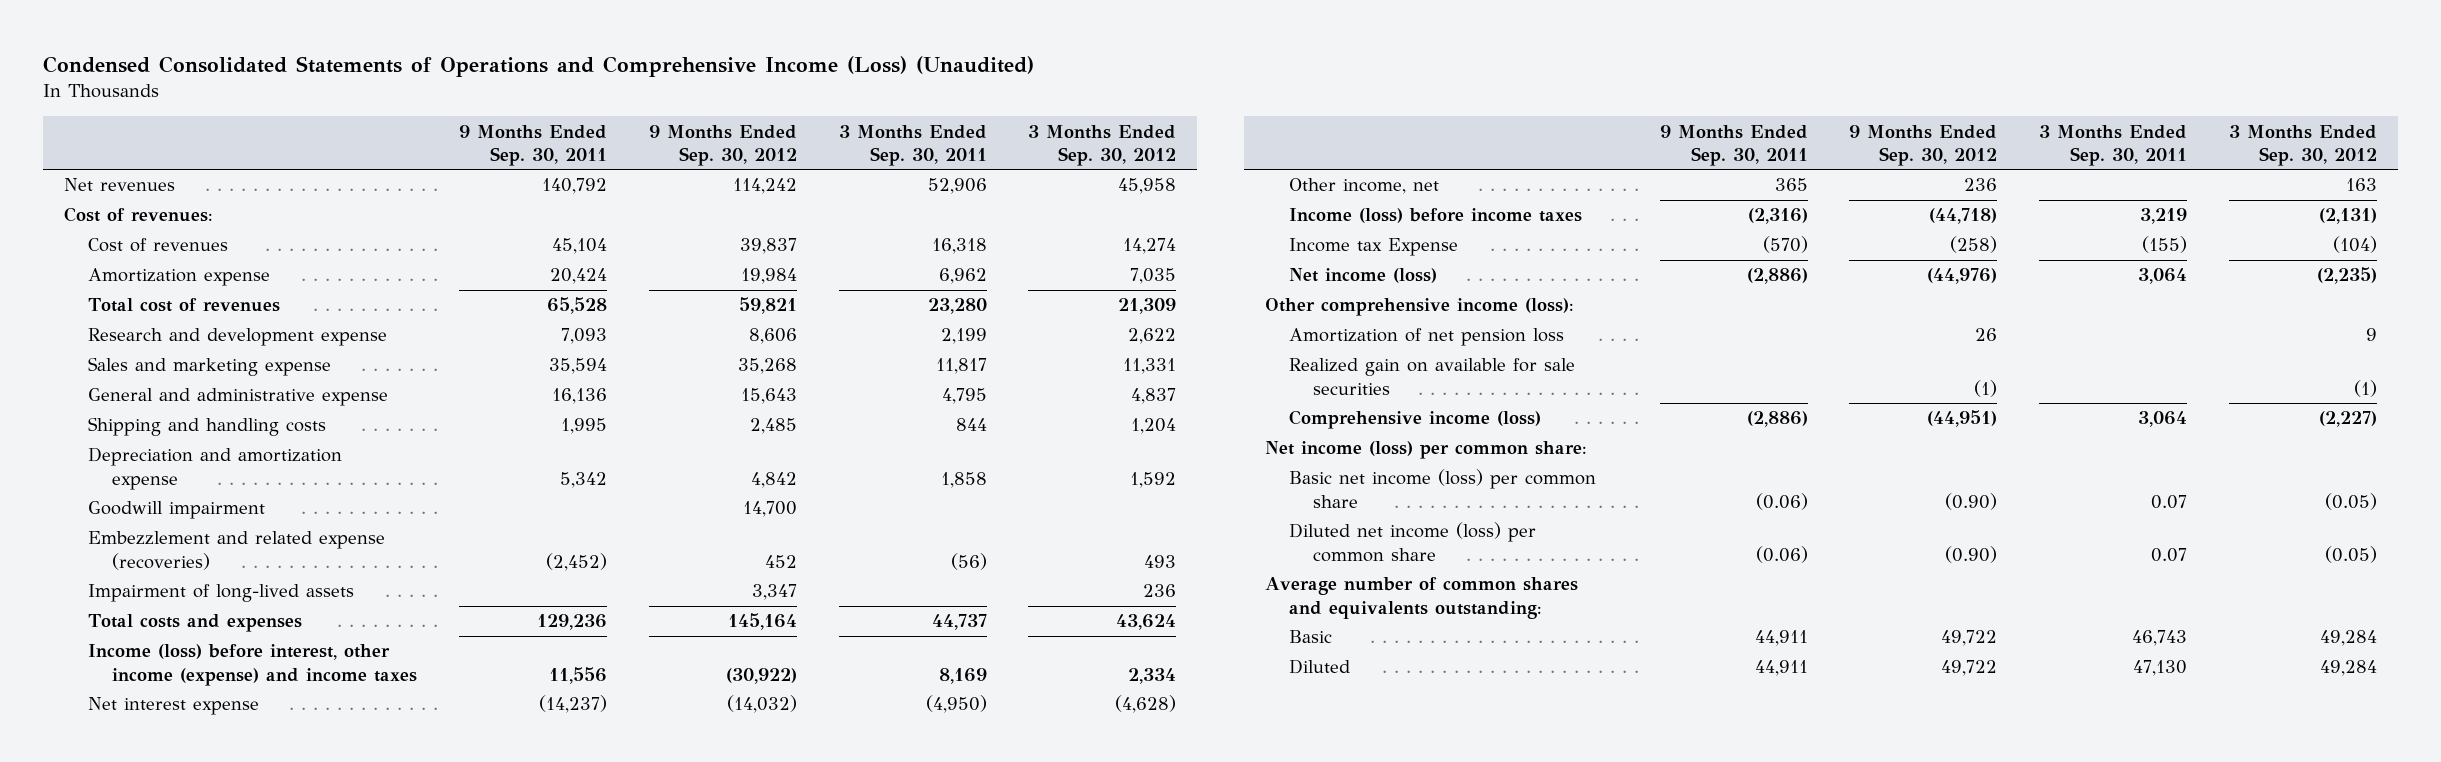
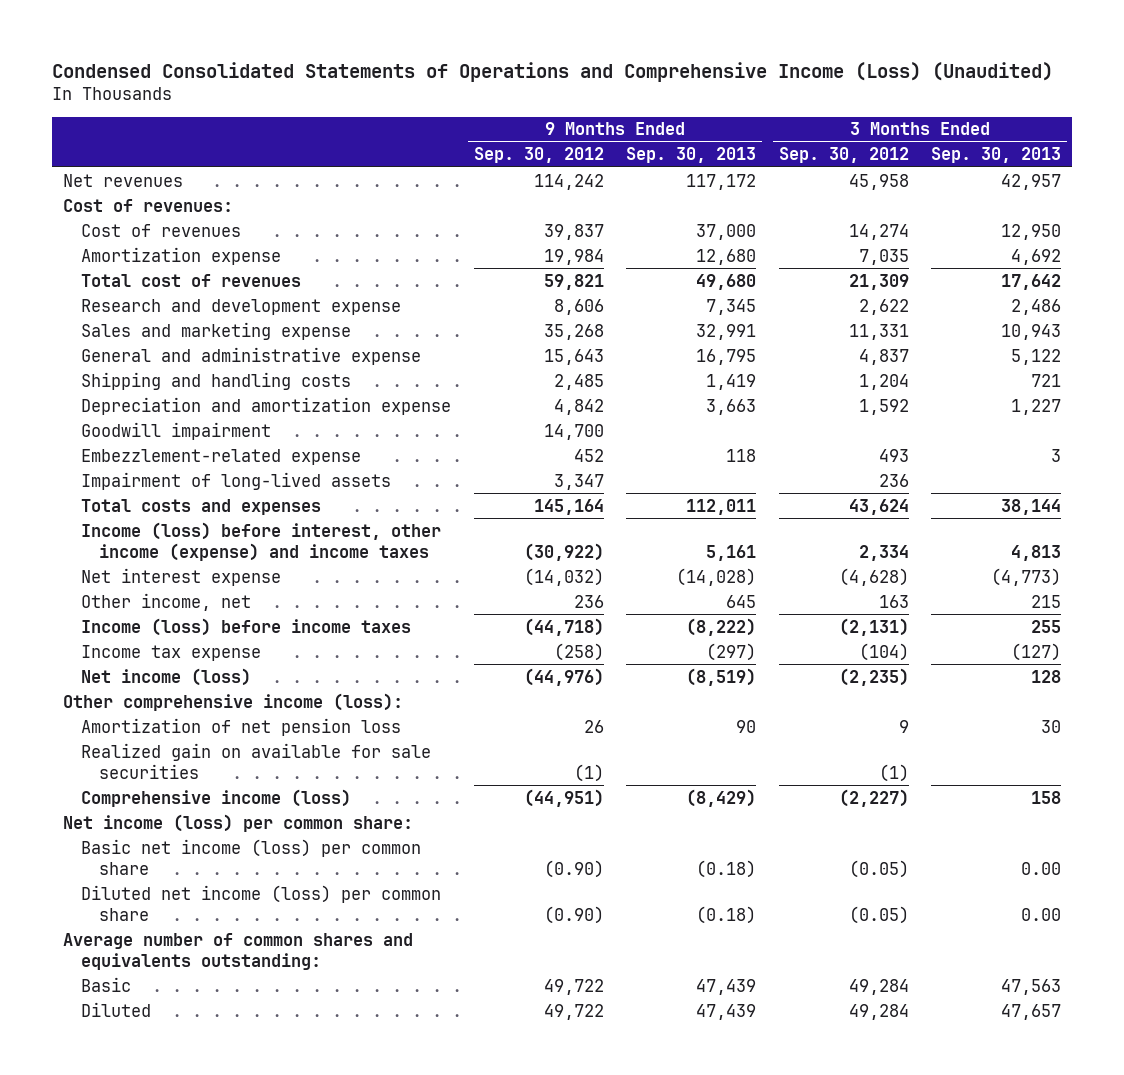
- | 9 Months Ended Sep. 30, 2011 | 9 Months Ended Sep. 30, 2012 | 3 Months Ended Sep. 30, 2011 | 3 Months Ended Sep. 30, 2012
+ | 9 Months Ended Sep. 30, 2012 | 9 Months Ended Sep. 30, 2013 | 3 Months Ended Sep. 30, 2012 | 3 Months Ended Sep. 30, 2013
- Embezzlement and related expense (recoveries) | (2,452) | 452 | (56) | 493
+ Embezzlement-related expense | 452 | 118 | 493 | 3
- Income tax Expense | (570) | (258) | (155) | (104)
+ Income tax expense | (258) | (297) | (104) | (127)

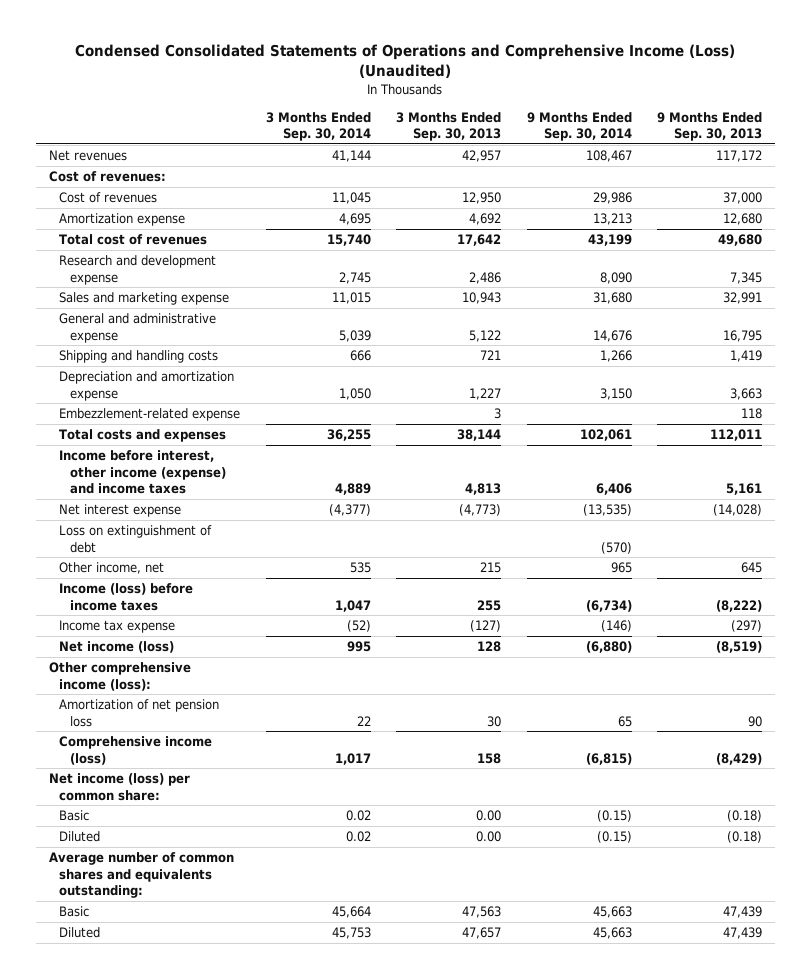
- | 9 Months Ended Sep. 30, 2012 | 9 Months Ended Sep. 30, 2013 | 3 Months Ended Sep. 30, 2012 | 3 Months Ended Sep. 30, 2013
+ | 3 Months Ended Sep. 30, 2014 | 3 Months Ended Sep. 30, 2013 | 9 Months Ended Sep. 30, 2014 | 9 Months Ended Sep. 30, 2013
- Goodwill impairment | 14,700 | | |
- Impairment of long-lived assets | 3,347 | | 236 |
- Income (loss) before interest, other income (expense) and income taxes | (30,922) | 5,161 | 2,334 | 4,813
+ Income before interest, other income (expense) and income taxes | 4,889 | 4,813 | 6,406 | 5,161
+ Loss on extinguishment of debt | | | (570) |
- Realized gain on available for sale securities | (1) | | (1) |
- Basic net income (loss) per common share | (0.90) | (0.18) | (0.05) | 0.00
- Diluted net income (loss) per common share | (0.90) | (0.18) | (0.05) | 0.00
+ Basic | 0.02 | 0.00 | (0.15) | (0.18)
+ Diluted | 0.02 | 0.00 | (0.15) | (0.18)

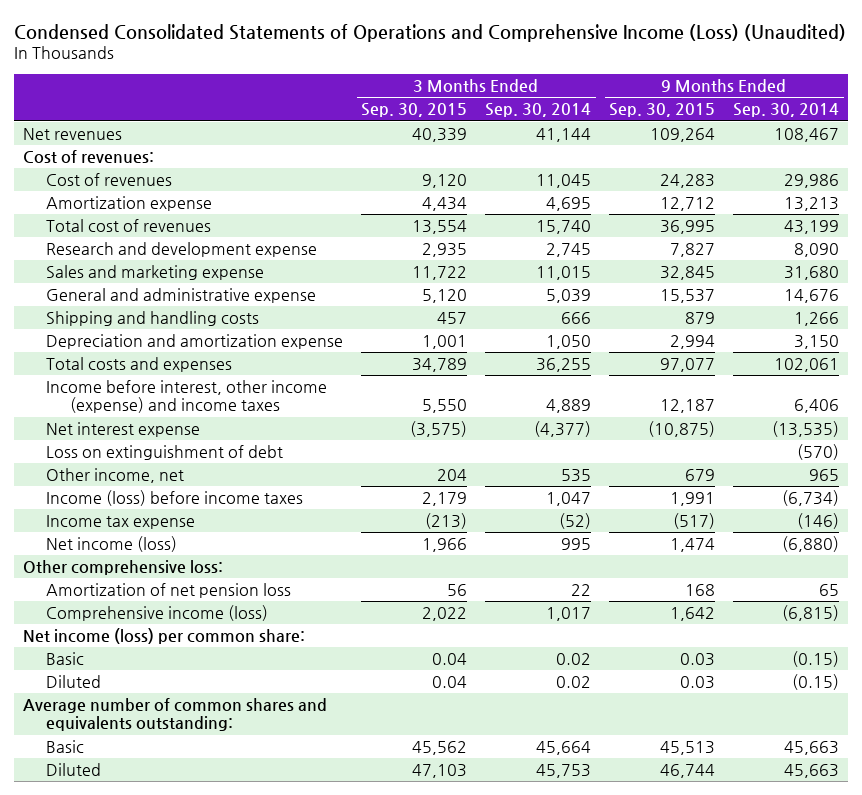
- | 3 Months Ended Sep. 30, 2014 | 3 Months Ended Sep. 30, 2013 | 9 Months Ended Sep. 30, 2014 | 9 Months Ended Sep. 30, 2013
+ | 3 Months Ended Sep. 30, 2015 | 3 Months Ended Sep. 30, 2014 | 9 Months Ended Sep. 30, 2015 | 9 Months Ended Sep. 30, 2014
- Embezzlement-related expense | | 3 | | 118
- Other comprehensive income (loss):
+ Other comprehensive loss:

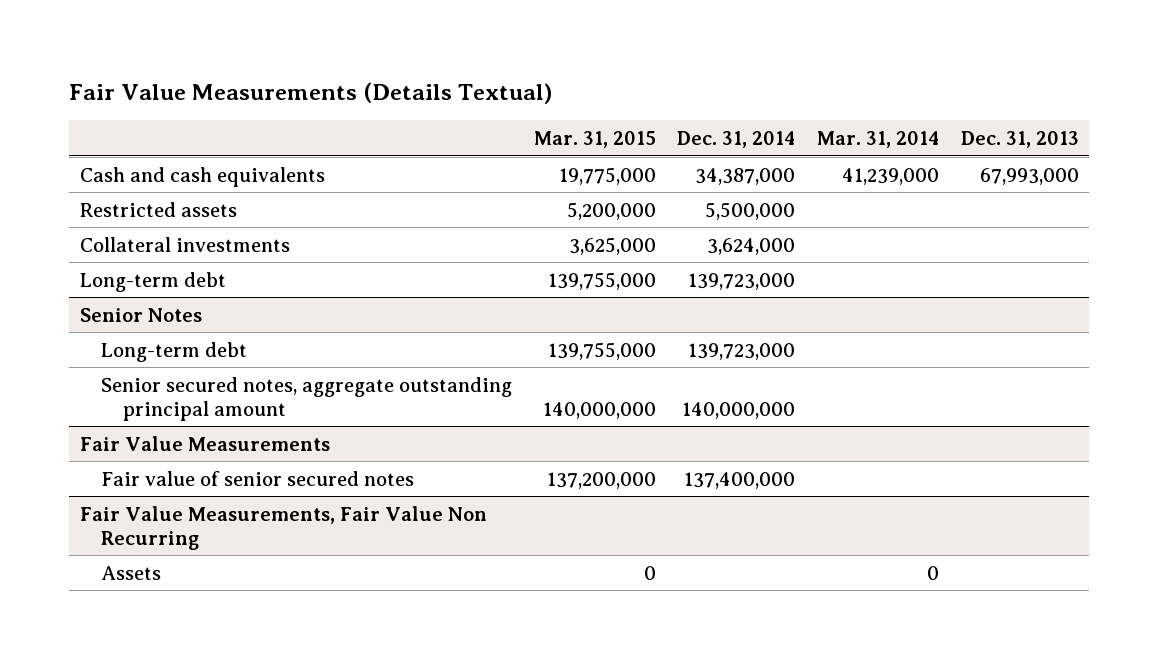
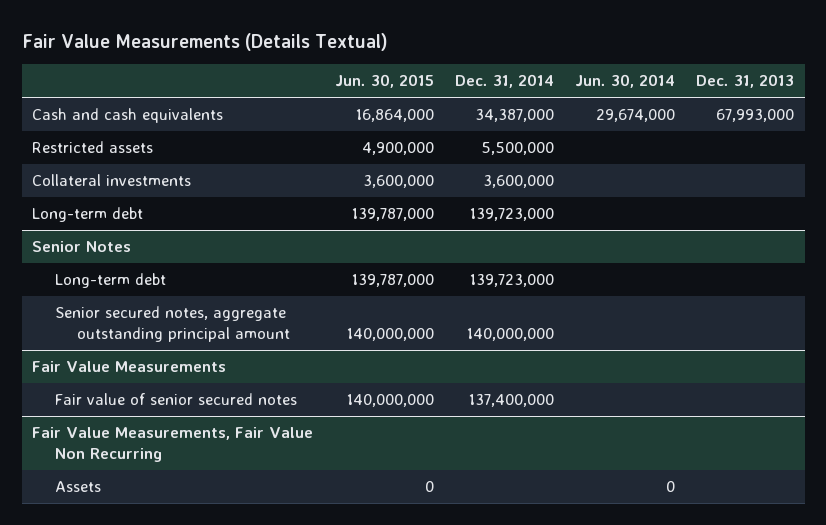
- | Mar. 31, 2015 | Dec. 31, 2014 | Mar. 31, 2014 | Dec. 31, 2013
+ | Jun. 30, 2015 | Dec. 31, 2014 | Jun. 30, 2014 | Dec. 31, 2013
- Collateral investments | 3,625,000 | 3,624,000 | |
+ Collateral investments | 3,600,000 | 3,600,000 | |

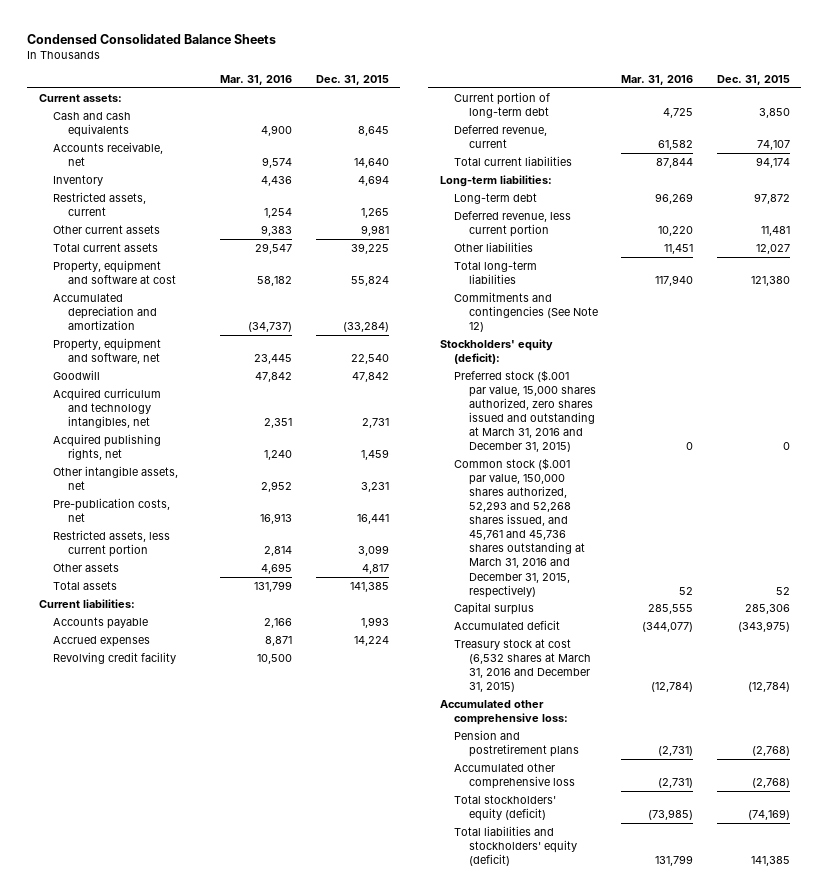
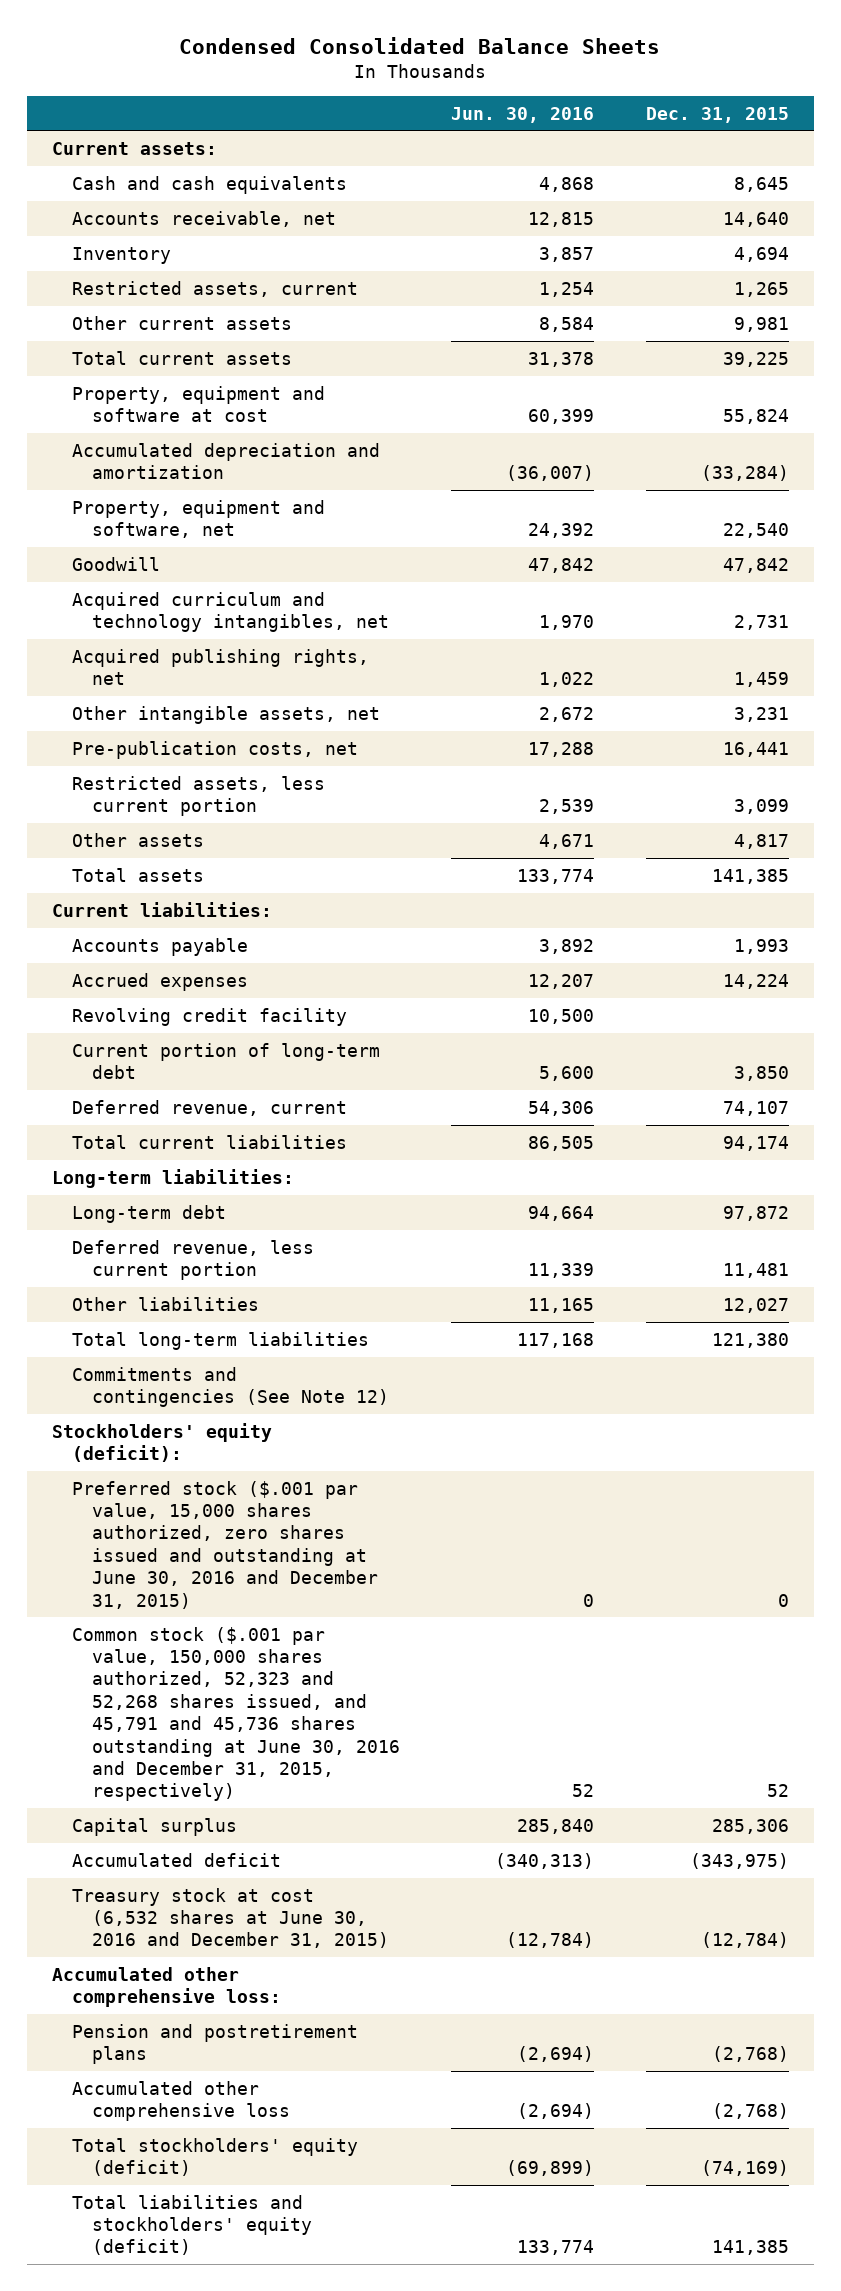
- | Mar. 31, 2016 | Dec. 31, 2015
+ | Jun. 30, 2016 | Dec. 31, 2015
- Preferred stock ($.001 par value, 15,000 shares authorized, zero shares issued and outstanding at March 31, 2016 and December 31, 2015) | 0 | 0
- Common stock ($.001 par value, 150,000 shares authorized, 52,293 and 52,268 shares issued, and 45,761 and 45,736 shares outstanding at March 31, 2016 and December 31, 2015, respectively) | 52 | 52
+ Preferred stock ($.001 par value, 15,000 shares authorized, zero shares issued and outstanding at June 30, 2016 and December 31, 2015) | 0 | 0
+ Common stock ($.001 par value, 150,000 shares authorized, 52,323 and 52,268 shares issued, and 45,791 and 45,736 shares outstanding at June 30, 2016 and December 31, 2015, respectively) | 52 | 52
- Treasury stock at cost (6,532 shares at March 31, 2016 and December 31, 2015) | (12,784) | (12,784)
+ Treasury stock at cost (6,532 shares at June 30, 2016 and December 31, 2015) | (12,784) | (12,784)

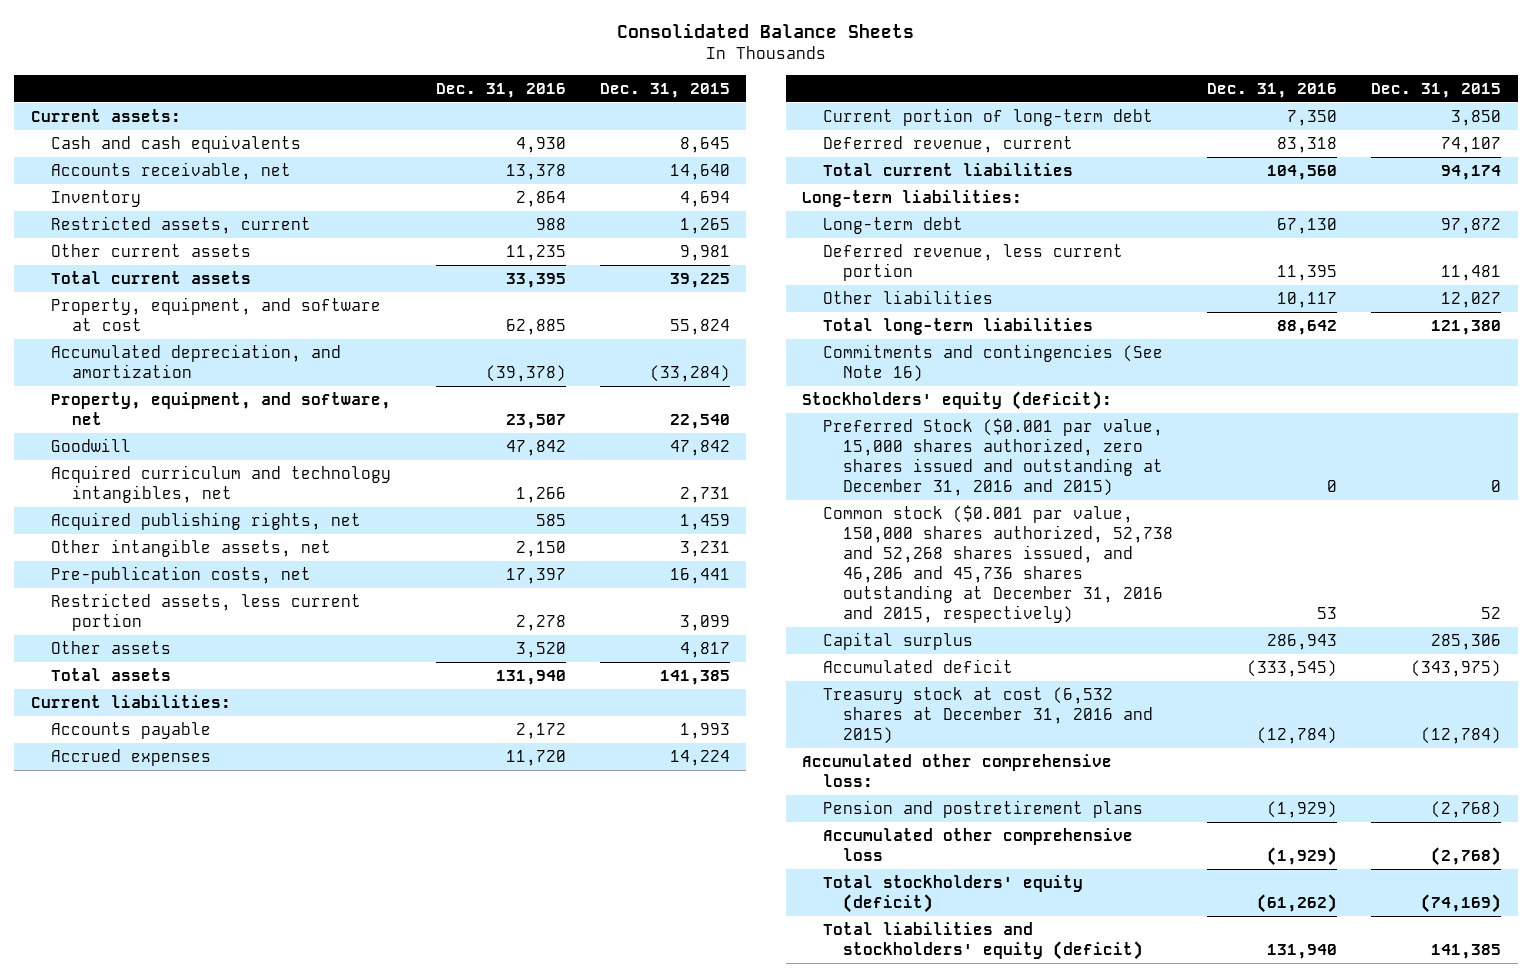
- Condensed Consolidated Balance Sheets
+ Consolidated Balance Sheets
- | Jun. 30, 2016 | Dec. 31, 2015
+ | Dec. 31, 2016 | Dec. 31, 2015
- Property, equipment and software at cost | 60,399 | 55,824
- Accumulated depreciation and amortization | (36,007) | (33,284)
- Property, equipment and software, net | 24,392 | 22,540
+ Property, equipment, and software at cost | 62,885 | 55,824
+ Accumulated depreciation, and amortization | (39,378) | (33,284)
+ Property, equipment, and software, net | 23,507 | 22,540
- Revolving credit facility | 10,500 |
- Commitments and contingencies (See Note 12)
+ Commitments and contingencies (See Note 16)
- Preferred stock ($.001 par value, 15,000 shares authorized, zero shares issued and outstanding at June 30, 2016 and December 31, 2015) | 0 | 0
- Common stock ($.001 par value, 150,000 shares authorized, 52,323 and 52,268 shares issued, and 45,791 and 45,736 shares outstanding at June 30, 2016 and December 31, 2015, respectively) | 52 | 52
+ Preferred Stock ($0.001 par value, 15,000 shares authorized, zero shares issued and outstanding at December 31, 2016 and 2015) | 0 | 0
+ Common stock ($0.001 par value, 150,000 shares authorized, 52,738 and 52,268 shares issued, and 46,206 and 45,736 shares outstanding at December 31, 2016 and 2015, respectively) | 53 | 52
- Treasury stock at cost (6,532 shares at June 30, 2016 and December 31, 2015) | (12,784) | (12,784)
+ Treasury stock at cost (6,532 shares at December 31, 2016 and 2015) | (12,784) | (12,784)

